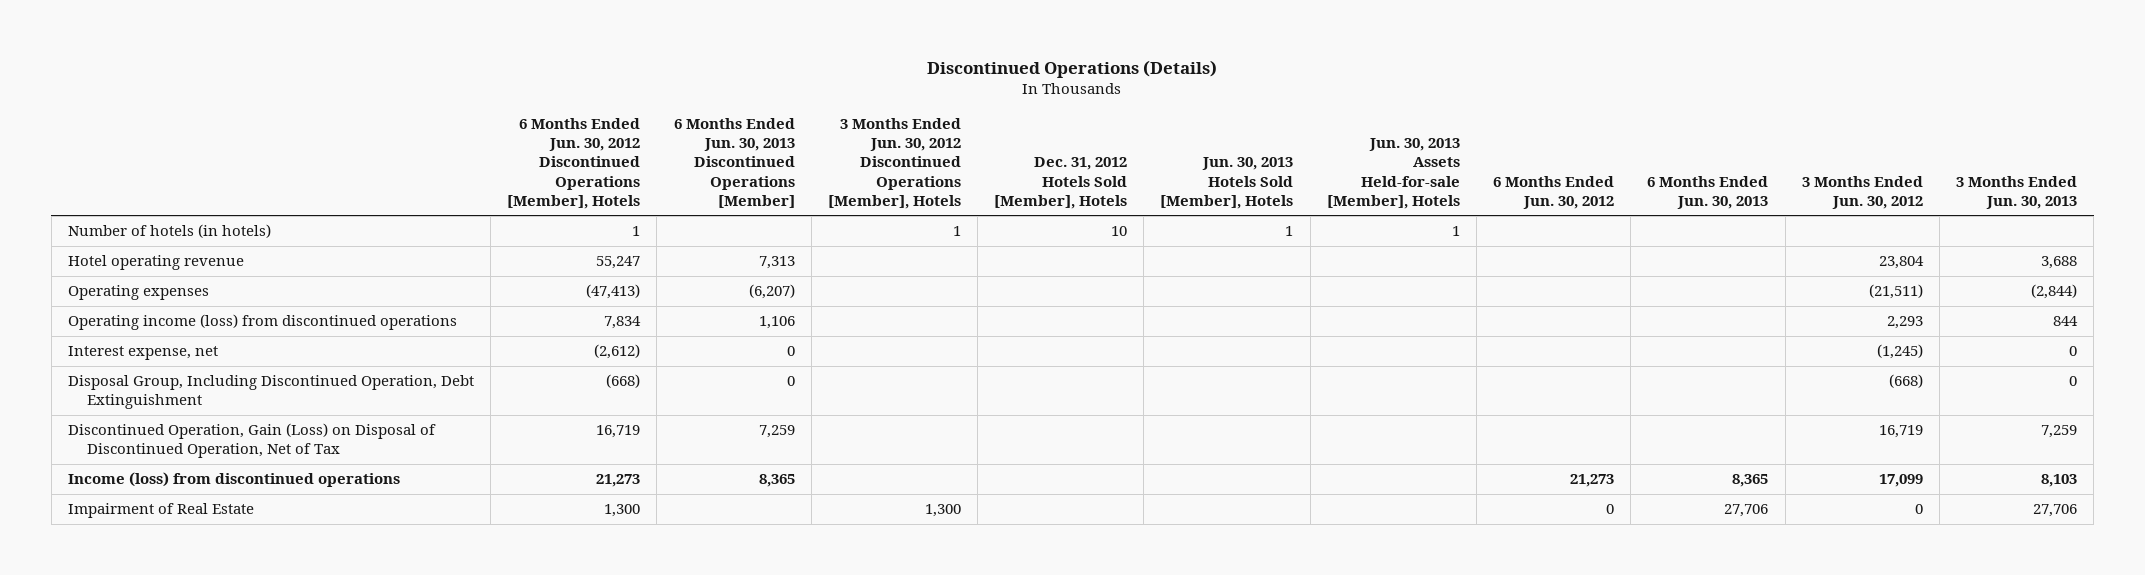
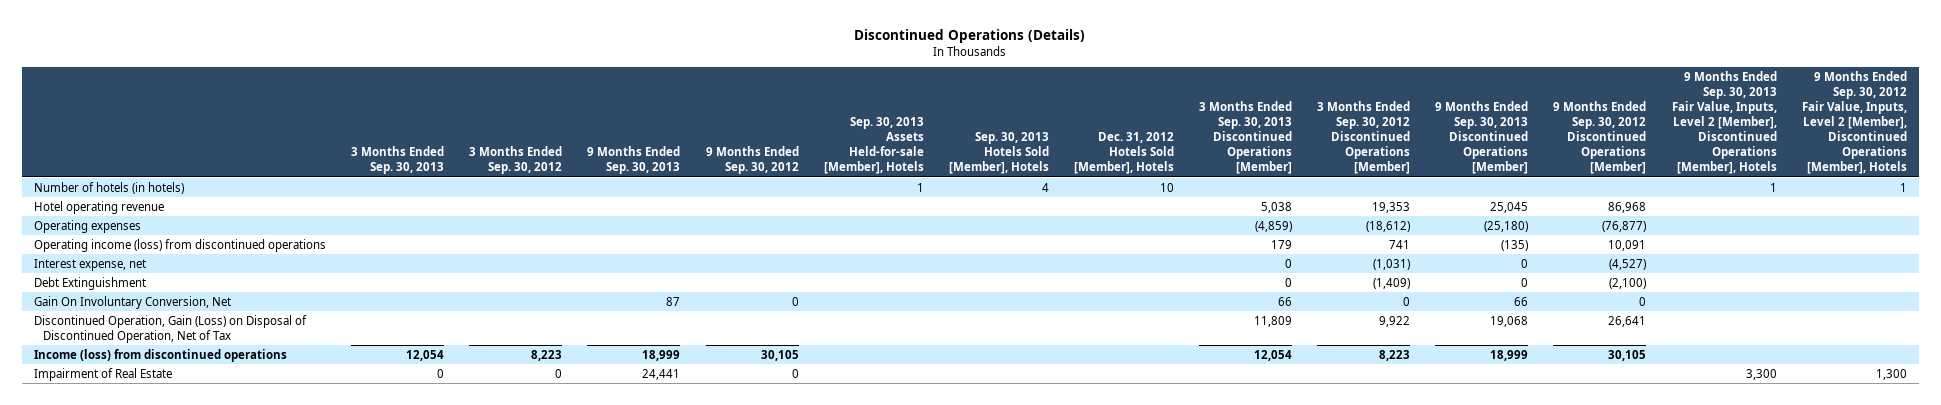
- | 6 Months Ended Jun. 30, 2012 Discontinued Operations [Member], Hotels | 6 Months Ended Jun. 30, 2013 Discontinued Operations [Member] | 3 Months Ended Jun. 30, 2012 Discontinued Operations [Member], Hotels | Dec. 31, 2012 Hotels Sold [Member], Hotels | Jun. 30, 2013 Hotels Sold [Member], Hotels | Jun. 30, 2013 Assets Held-for-sale [Member], Hotels | 6 Months Ended Jun. 30, 2012 | 6 Months Ended Jun. 30, 2013 | 3 Months Ended Jun. 30, 2012 | 3 Months Ended Jun. 30, 2013
+ | 3 Months Ended Sep. 30, 2013 | 3 Months Ended Sep. 30, 2012 | 9 Months Ended Sep. 30, 2013 | 9 Months Ended Sep. 30, 2012 | Sep. 30, 2013 Assets Held-for-sale [Member], Hotels | Sep. 30, 2013 Hotels Sold [Member], Hotels | Dec. 31, 2012 Hotels Sold [Member], Hotels | 3 Months Ended Sep. 30, 2013 Discontinued Operations [Member] | 3 Months Ended Sep. 30, 2012 Discontinued Operations [Member] | 9 Months Ended Sep. 30, 2013 Discontinued Operations [Member] | 9 Months Ended Sep. 30, 2012 Discontinued Operations [Member] | 9 Months Ended Sep. 30, 2013 Fair Value, Inputs, Level 2 [Member], Discontinued Operations [Member], Hotels | 9 Months Ended Sep. 30, 2012 Fair Value, Inputs, Level 2 [Member], Discontinued Operations [Member], Hotels
- Disposal Group, Including Discontinued Operation, Debt Extinguishment | (668) | 0 | | | | | | | (668) | 0
+ Debt Extinguishment | | | | | | | | 0 | (1,409) | 0 | (2,100) | |
+ Gain On Involuntary Conversion, Net | | | 87 | 0 | | | | 66 | 0 | 66 | 0 | |

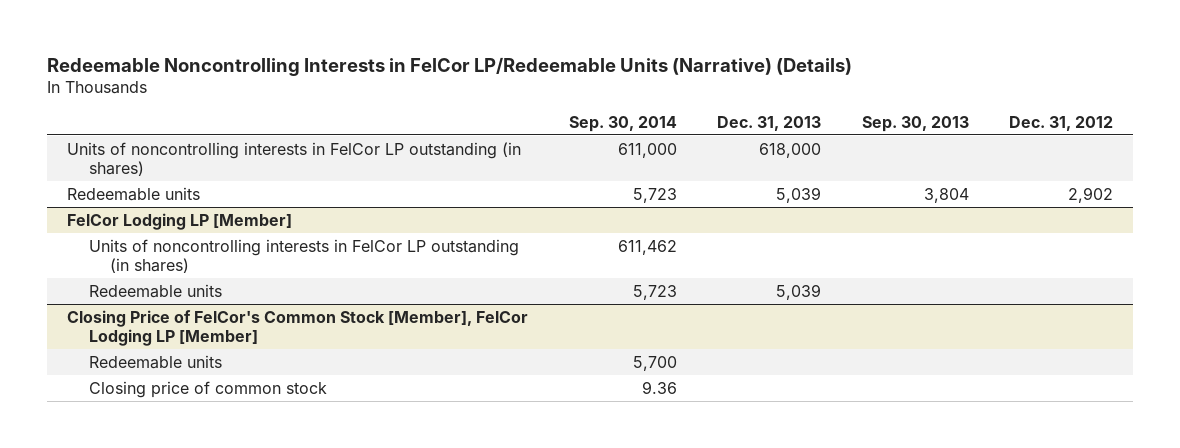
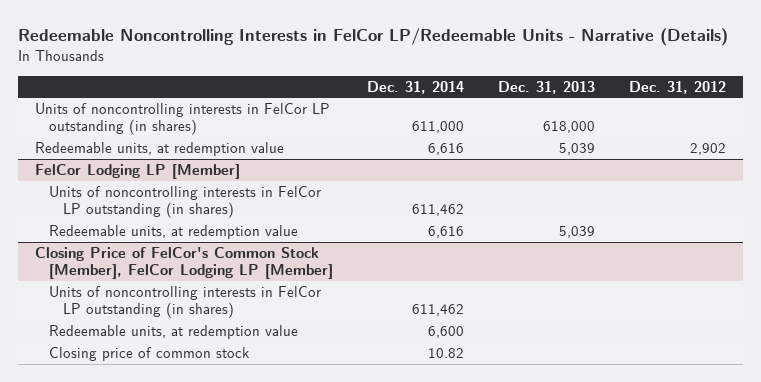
- Redeemable Noncontrolling Interests in FelCor LP/Redeemable Units (Narrative) (Details)
+ Redeemable Noncontrolling Interests in FelCor LP/Redeemable Units - Narrative (Details)
- | Sep. 30, 2014 | Dec. 31, 2013 | Sep. 30, 2013 | Dec. 31, 2012
+ | Dec. 31, 2014 | Dec. 31, 2013 | Dec. 31, 2012
- Redeemable units | 5,723 | 5,039 | 3,804 | 2,902
+ Redeemable units, at redemption value | 6,616 | 5,039 | 2,902
@ FelCor Lodging LP [Member]
- Redeemable units | 5,723 | 5,039 | |
+ Redeemable units, at redemption value | 6,616 | 5,039 |
@ Closing Price of FelCor's Common Stock [Member], FelCor Lodging LP [Member]
- Redeemable units | 5,700 | | |
+ Units of noncontrolling interests in FelCor LP outstanding (in shares) | 611,462 | |
+ Redeemable units, at redemption value | 6,600 | |

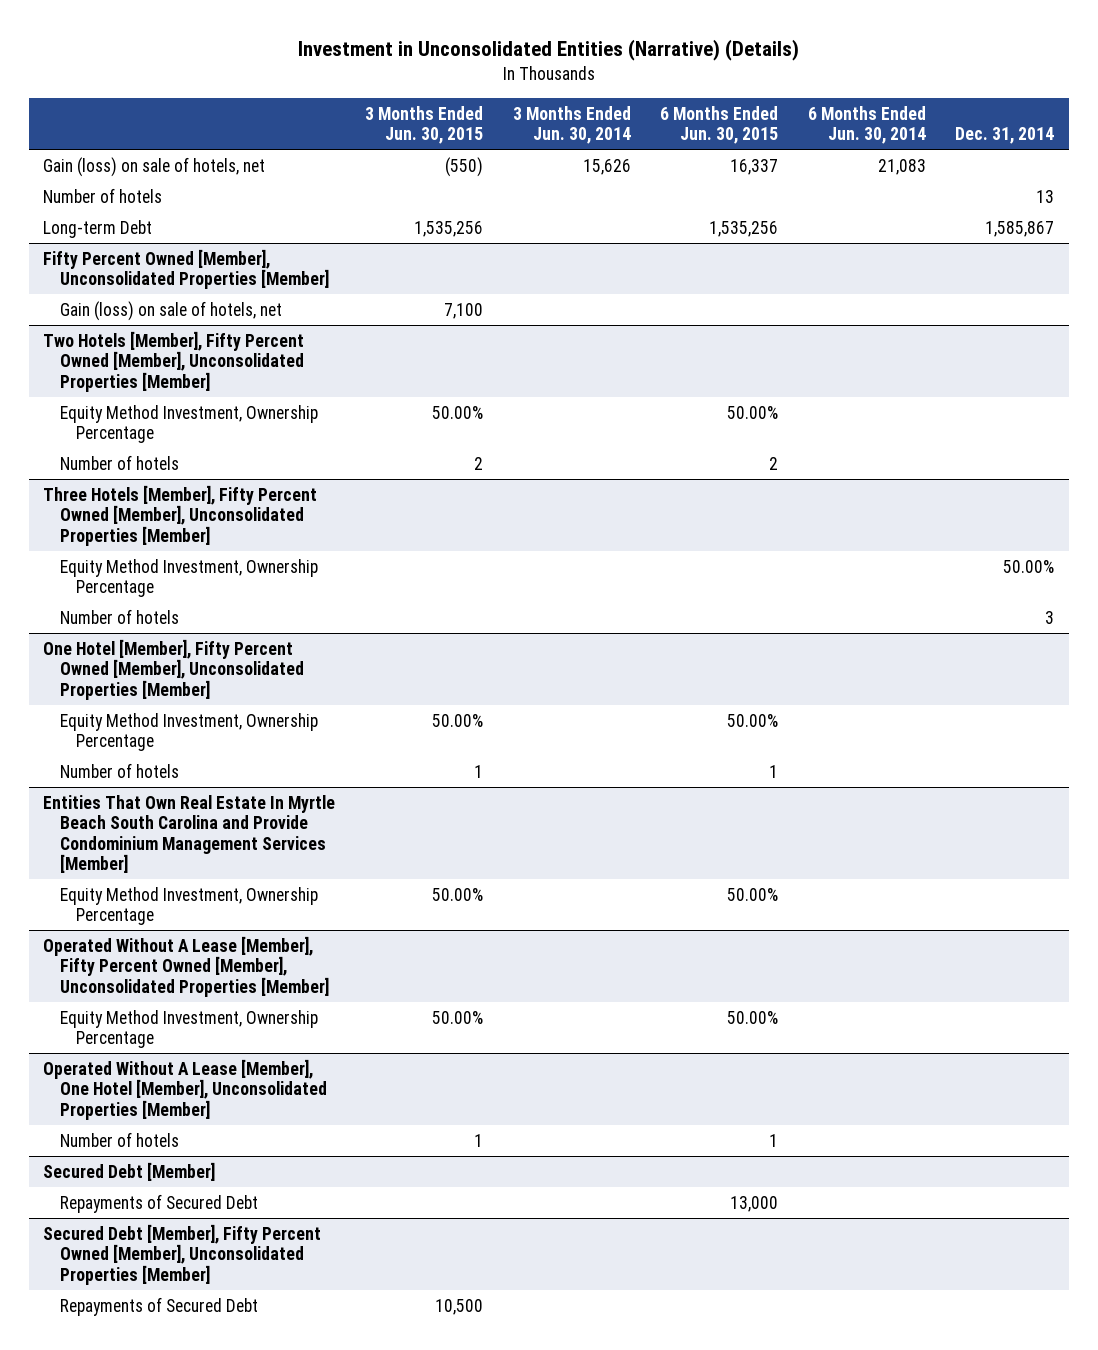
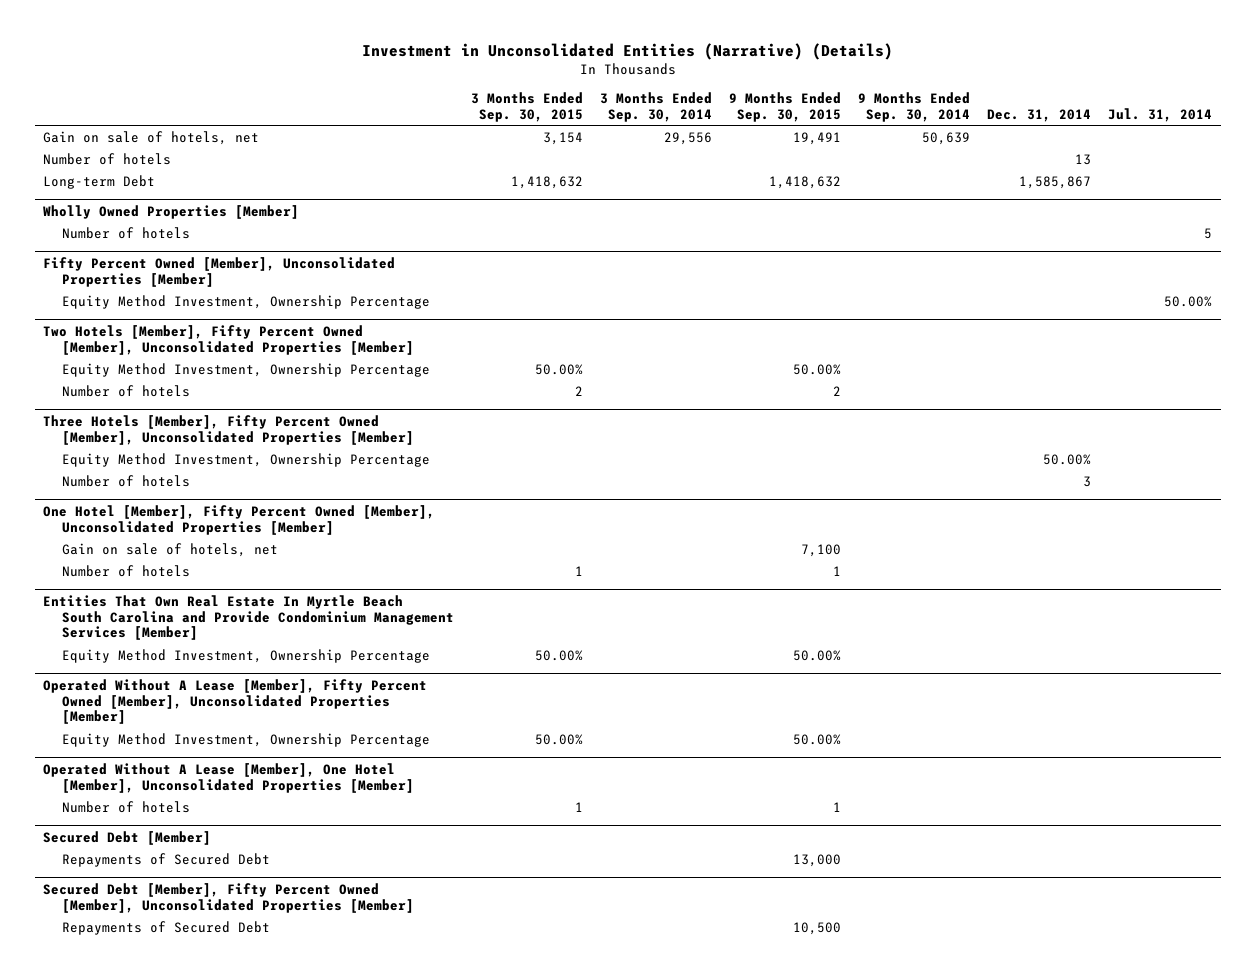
- | 3 Months Ended Jun. 30, 2015 | 3 Months Ended Jun. 30, 2014 | 6 Months Ended Jun. 30, 2015 | 6 Months Ended Jun. 30, 2014 | Dec. 31, 2014
+ | 3 Months Ended Sep. 30, 2015 | 3 Months Ended Sep. 30, 2014 | 9 Months Ended Sep. 30, 2015 | 9 Months Ended Sep. 30, 2014 | Dec. 31, 2014 | Jul. 31, 2014
- Gain (loss) on sale of hotels, net | (550) | 15,626 | 16,337 | 21,083 |
+ Gain on sale of hotels, net | 3,154 | 29,556 | 19,491 | 50,639 | |
+ Wholly Owned Properties [Member]
+ Number of hotels | | | | | | 5
@ Fifty Percent Owned [Member], Unconsolidated Properties [Member]
- Gain (loss) on sale of hotels, net | 7,100 | | | |
+ Equity Method Investment, Ownership Percentage | | | | | | 50.00%
@ One Hotel [Member], Fifty Percent Owned [Member], Unconsolidated Properties [Member]
- Equity Method Investment, Ownership Percentage | 50.00% | | 50.00% | |
+ Gain on sale of hotels, net | | | 7,100 | | |

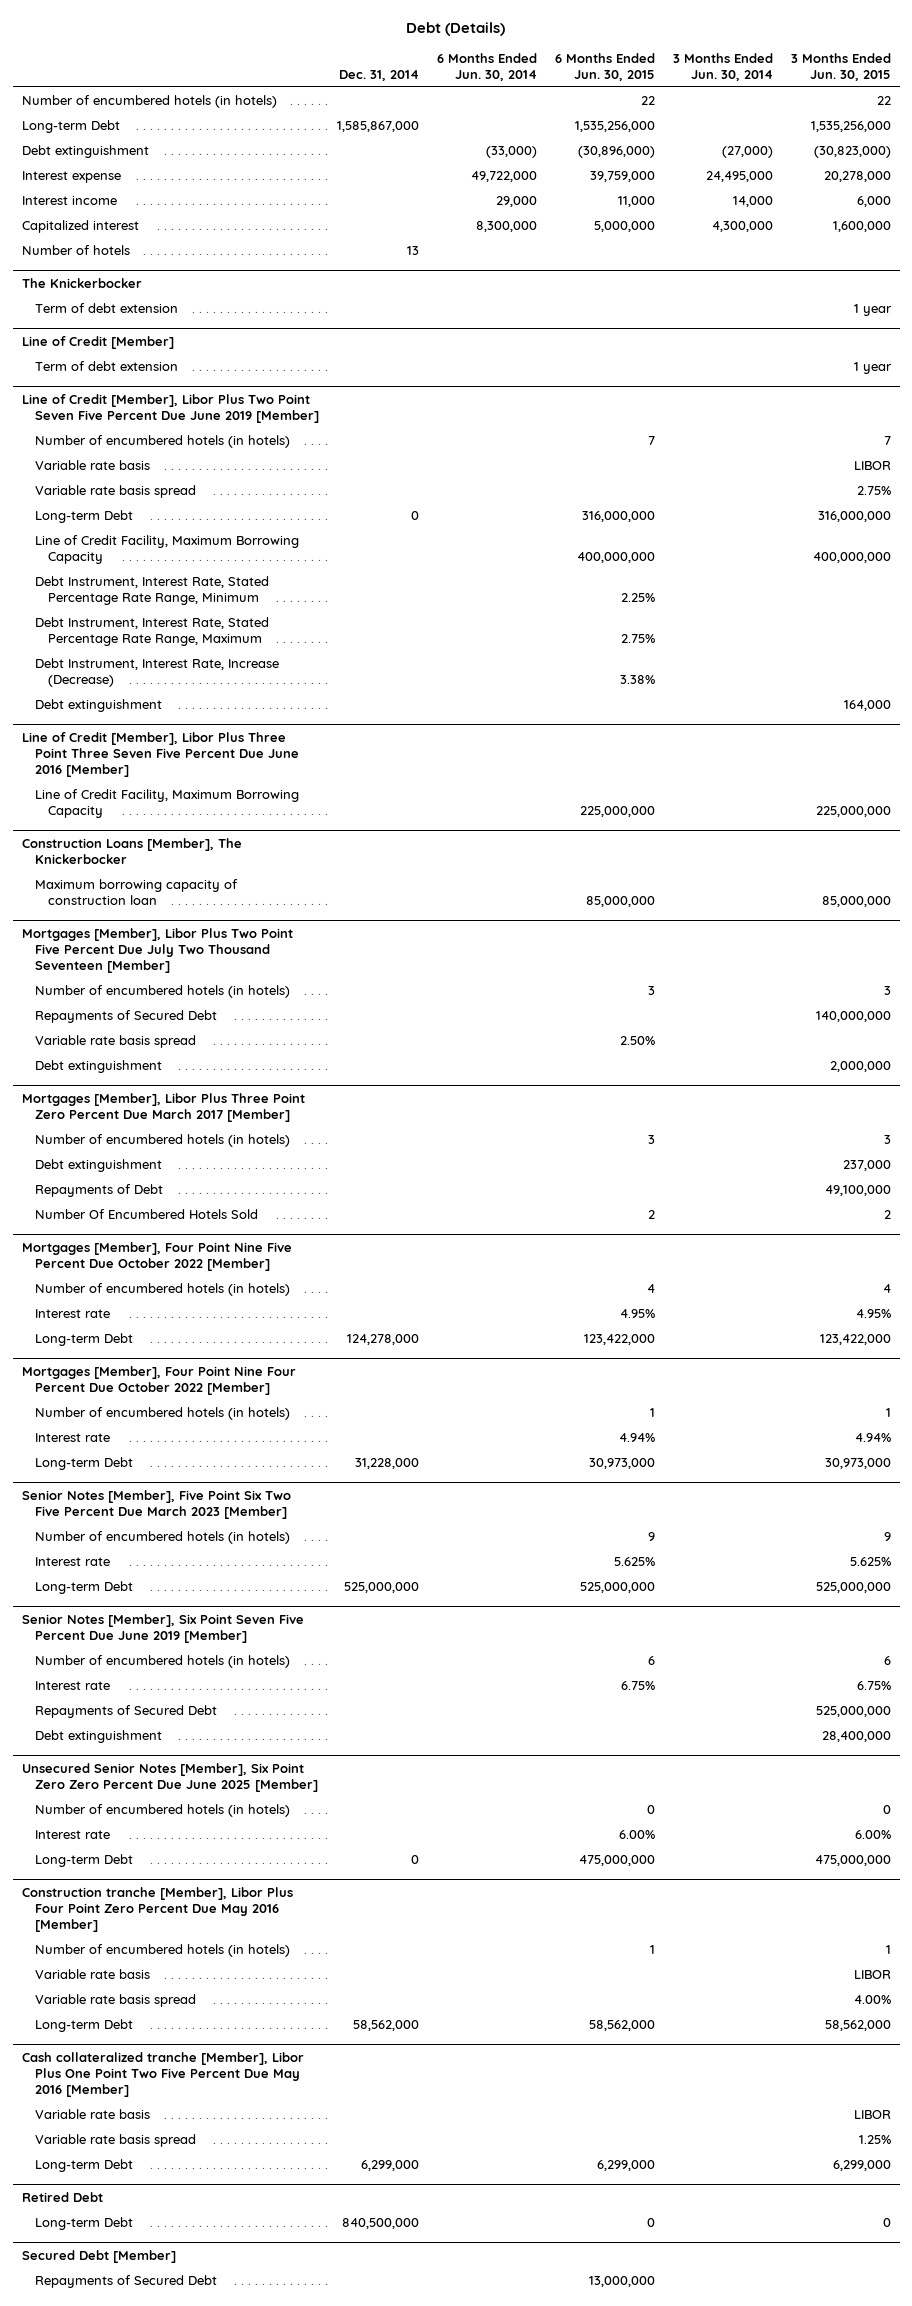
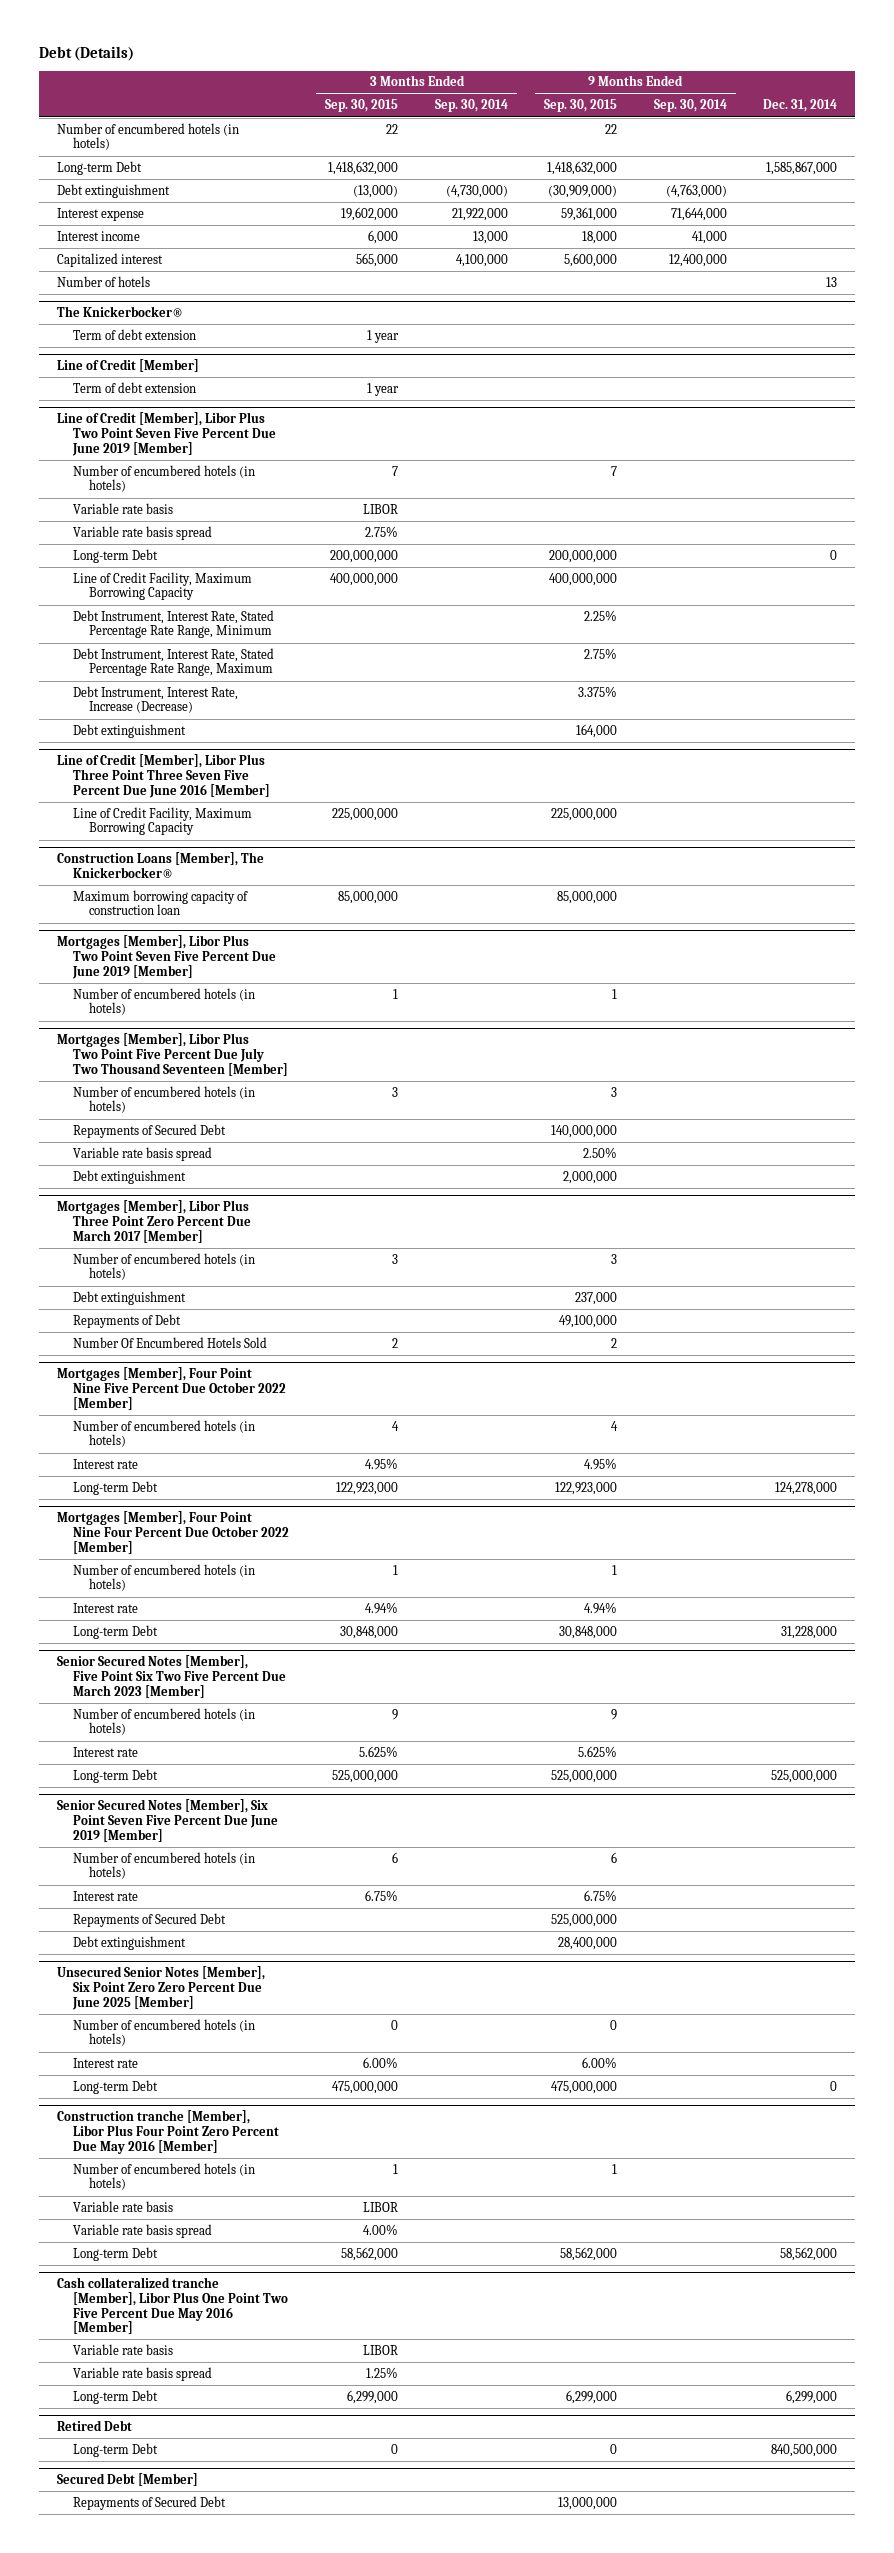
- | Dec. 31, 2014 | 6 Months Ended Jun. 30, 2014 | 6 Months Ended Jun. 30, 2015 | 3 Months Ended Jun. 30, 2014 | 3 Months Ended Jun. 30, 2015
+ | 3 Months Ended Sep. 30, 2015 | 3 Months Ended Sep. 30, 2014 | 9 Months Ended Sep. 30, 2015 | 9 Months Ended Sep. 30, 2014 | Dec. 31, 2014
- The Knickerbocker
+ The Knickerbocker®
- Construction Loans [Member], The Knickerbocker
+ Construction Loans [Member], The Knickerbocker®
+ Mortgages [Member], Libor Plus Two Point Seven Five Percent Due June 2019 [Member]
+ Number of encumbered hotels (in hotels) | 1 | | 1 | |
- Senior Notes [Member], Five Point Six Two Five Percent Due March 2023 [Member]
+ Senior Secured Notes [Member], Five Point Six Two Five Percent Due March 2023 [Member]
- Senior Notes [Member], Six Point Seven Five Percent Due June 2019 [Member]
+ Senior Secured Notes [Member], Six Point Seven Five Percent Due June 2019 [Member]

